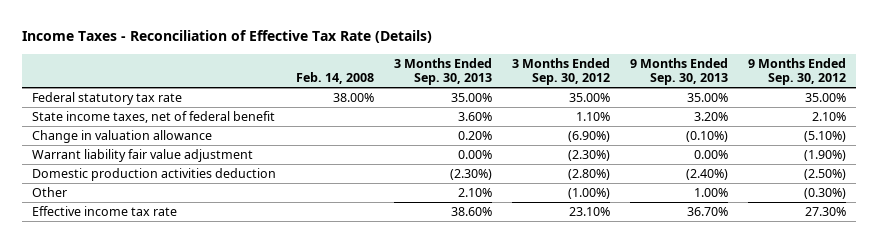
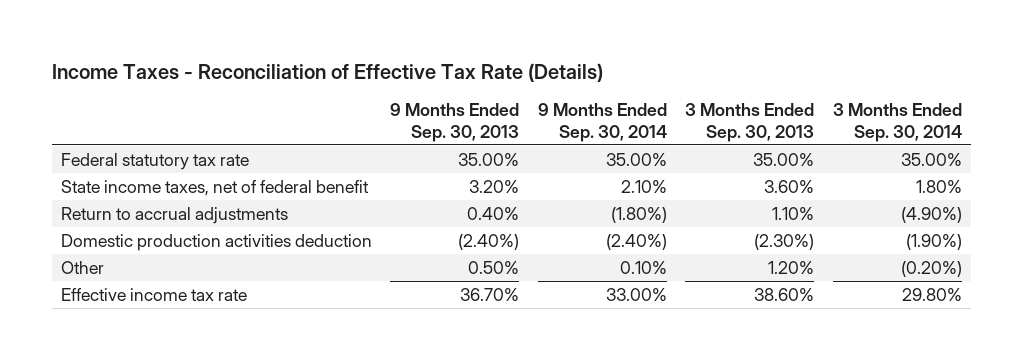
- | Feb. 14, 2008 | 3 Months Ended Sep. 30, 2013 | 3 Months Ended Sep. 30, 2012 | 9 Months Ended Sep. 30, 2013 | 9 Months Ended Sep. 30, 2012
+ | 9 Months Ended Sep. 30, 2013 | 9 Months Ended Sep. 30, 2014 | 3 Months Ended Sep. 30, 2013 | 3 Months Ended Sep. 30, 2014
- Change in valuation allowance | | 0.20% | (6.90%) | (0.10%) | (5.10%)
- Warrant liability fair value adjustment | | 0.00% | (2.30%) | 0.00% | (1.90%)
+ Return to accrual adjustments | 0.40% | (1.80%) | 1.10% | (4.90%)
- Other | | 2.10% | (1.00%) | 1.00% | (0.30%)
+ Other | 0.50% | 0.10% | 1.20% | (0.20%)

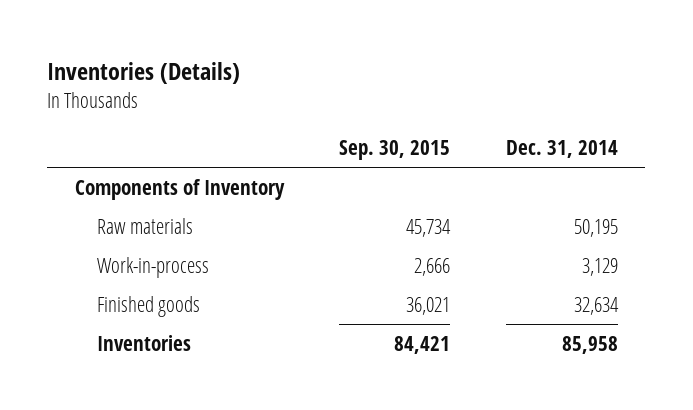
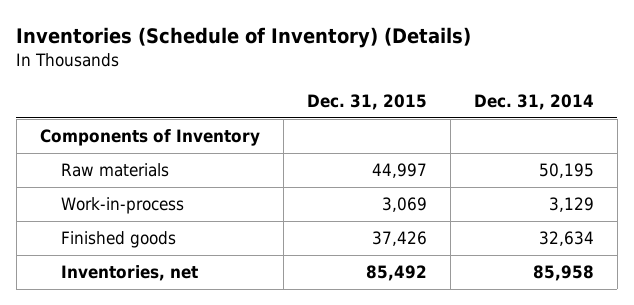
- Inventories (Details)
+ Inventories (Schedule of Inventory) (Details)
- | Sep. 30, 2015 | Dec. 31, 2014
+ | Dec. 31, 2015 | Dec. 31, 2014
- Inventories | 84,421 | 85,958
+ Inventories, net | 85,492 | 85,958

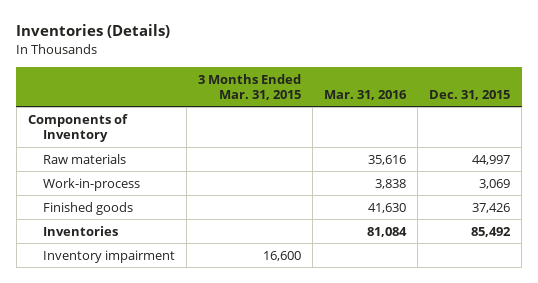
- Inventories (Schedule of Inventory) (Details)
+ Inventories (Details)
- | Dec. 31, 2015 | Dec. 31, 2014
+ | 3 Months Ended Mar. 31, 2015 | Mar. 31, 2016 | Dec. 31, 2015
- Inventories, net | 85,492 | 85,958
+ Inventories | | 81,084 | 85,492
+ Inventory impairment | 16,600 | |

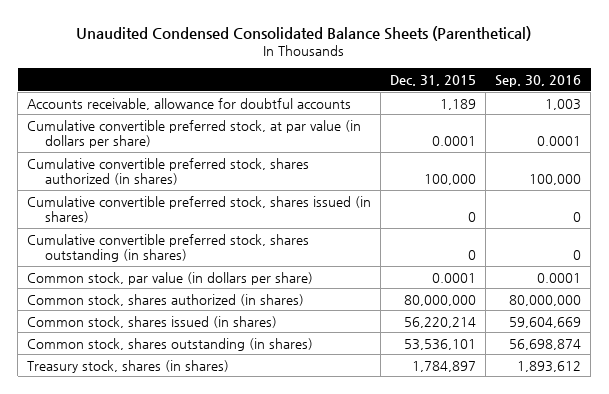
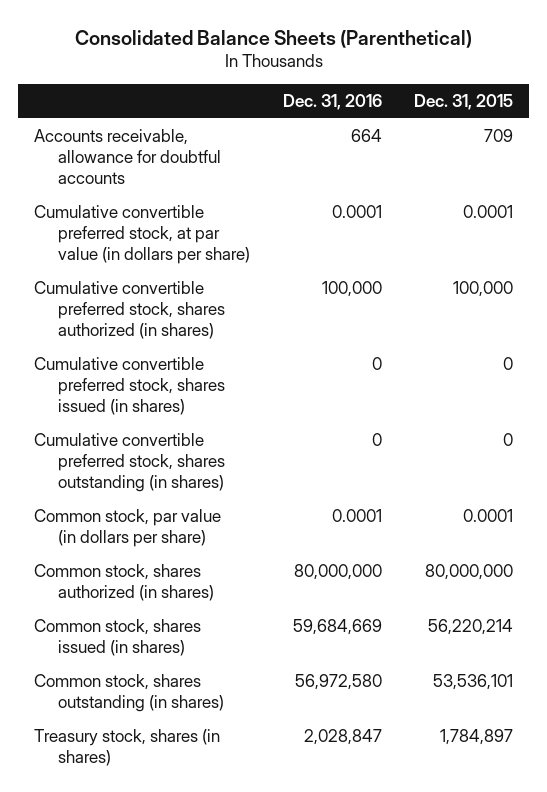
- Unaudited Condensed Consolidated Balance Sheets (Parenthetical)
+ Consolidated Balance Sheets (Parenthetical)
- | Dec. 31, 2015 | Sep. 30, 2016
+ | Dec. 31, 2016 | Dec. 31, 2015
- Accounts receivable, allowance for doubtful accounts | 1,189 | 1,003
+ Accounts receivable, allowance for doubtful accounts | 664 | 709

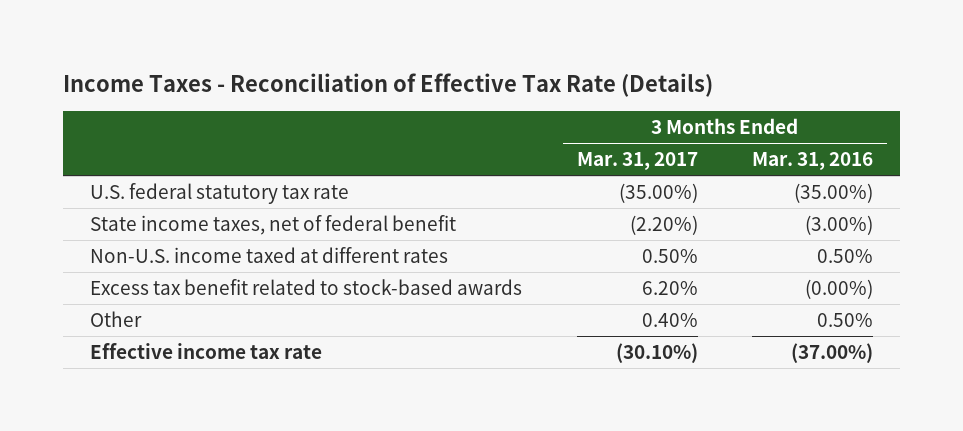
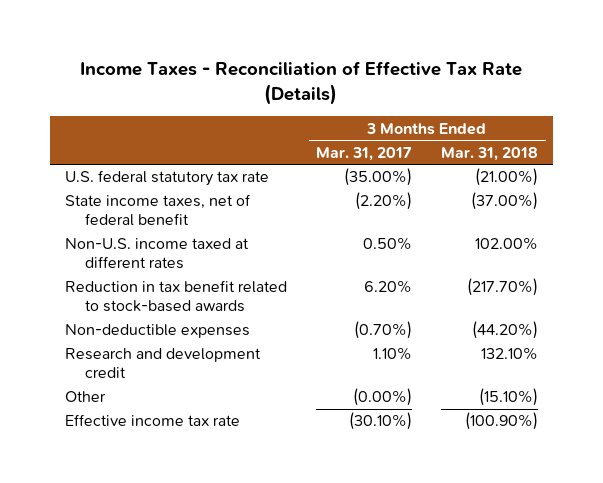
- | 3 Months Ended Mar. 31, 2017 | 3 Months Ended Mar. 31, 2016
+ | 3 Months Ended Mar. 31, 2017 | 3 Months Ended Mar. 31, 2018
- Excess tax benefit related to stock-based awards | 6.20% | (0.00%)
- Other | 0.40% | 0.50%
+ Reduction in tax benefit related to stock-based awards | 6.20% | (217.70%)
+ Non-deductible expenses | (0.70%) | (44.20%)
+ Research and development credit | 1.10% | 132.10%
+ Other | (0.00%) | (15.10%)

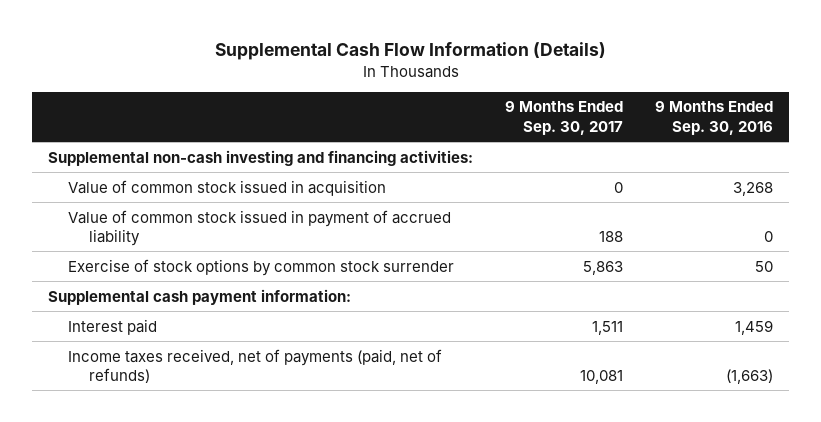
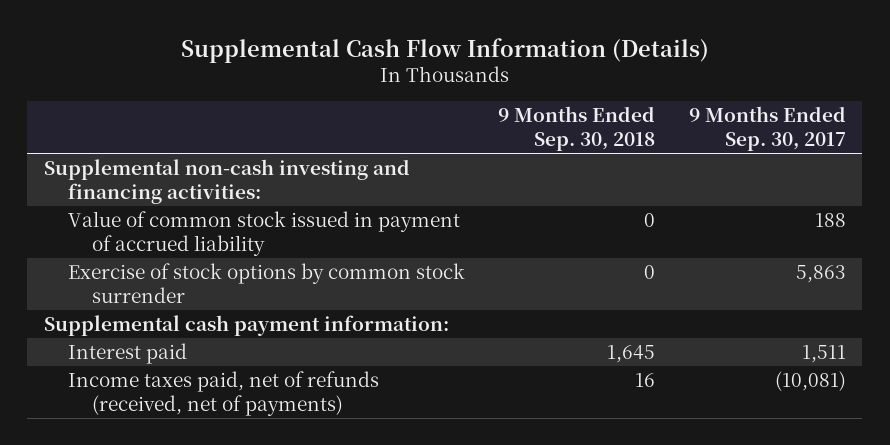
- | 9 Months Ended Sep. 30, 2017 | 9 Months Ended Sep. 30, 2016
+ | 9 Months Ended Sep. 30, 2018 | 9 Months Ended Sep. 30, 2017
- Value of common stock issued in acquisition | 0 | 3,268
- Income taxes received, net of payments (paid, net of refunds) | 10,081 | (1,663)
+ Income taxes paid, net of refunds (received, net of payments) | 16 | (10,081)

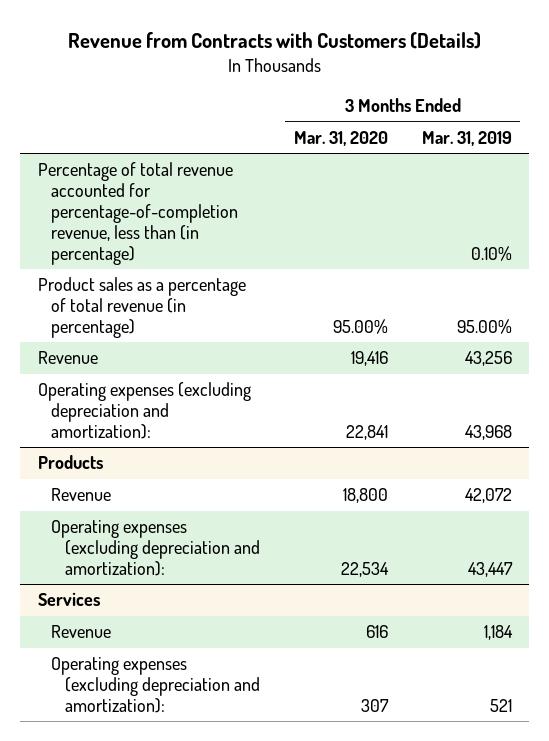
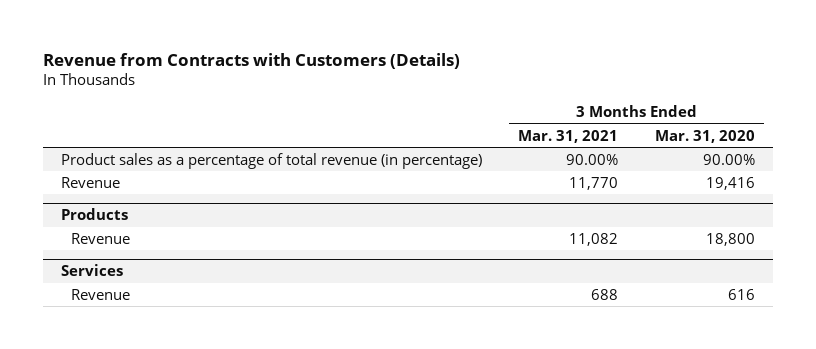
- | 3 Months Ended Mar. 31, 2020 | 3 Months Ended Mar. 31, 2019
+ | 3 Months Ended Mar. 31, 2021 | 3 Months Ended Mar. 31, 2020
- Percentage of total revenue accounted for percentage-of-completion revenue, less than (in percentage) | | 0.10%
- Product sales as a percentage of total revenue (in percentage) | 95.00% | 95.00%
+ Product sales as a percentage of total revenue (in percentage) | 90.00% | 90.00%
- Operating expenses (excluding depreciation and amortization): | 22,841 | 43,968
@ Products
- Operating expenses (excluding depreciation and amortization): | 22,534 | 43,447
@ Services
- Operating expenses (excluding depreciation and amortization): | 307 | 521

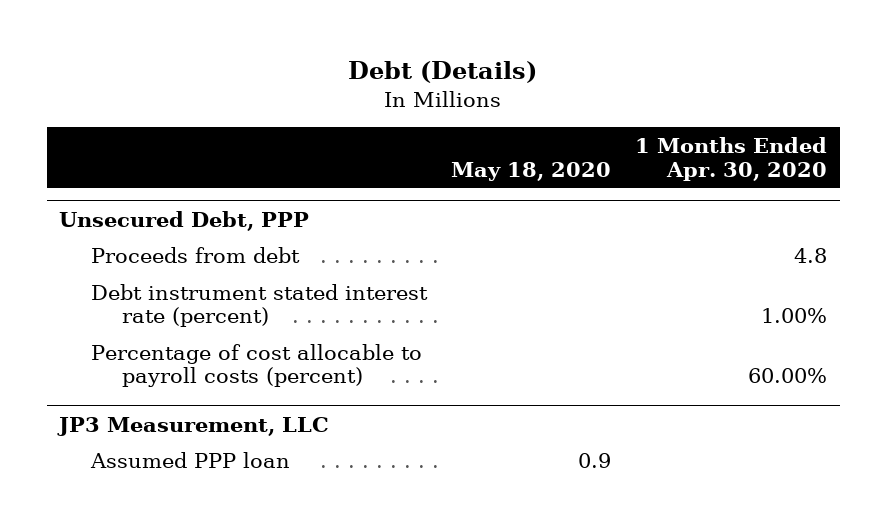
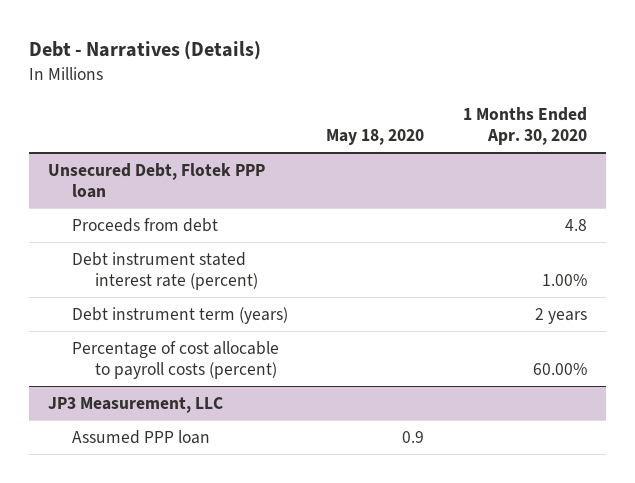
- Debt (Details)
+ Debt - Narratives (Details)
- Unsecured Debt, PPP
+ Unsecured Debt, Flotek PPP loan
+ Debt instrument term (years) | | 2 years

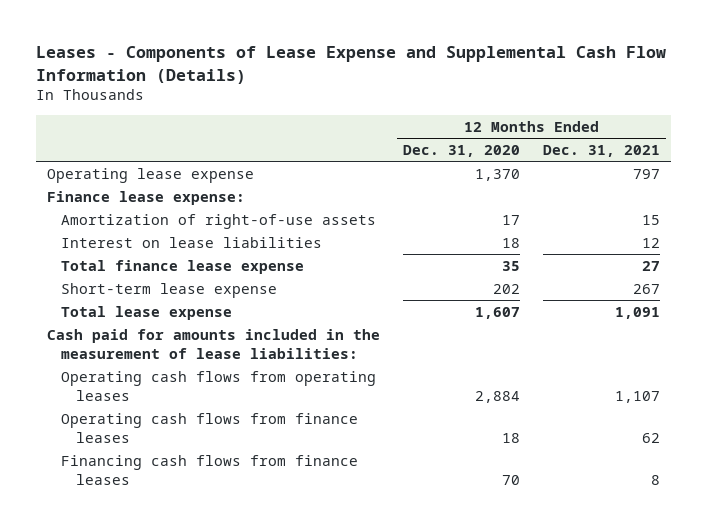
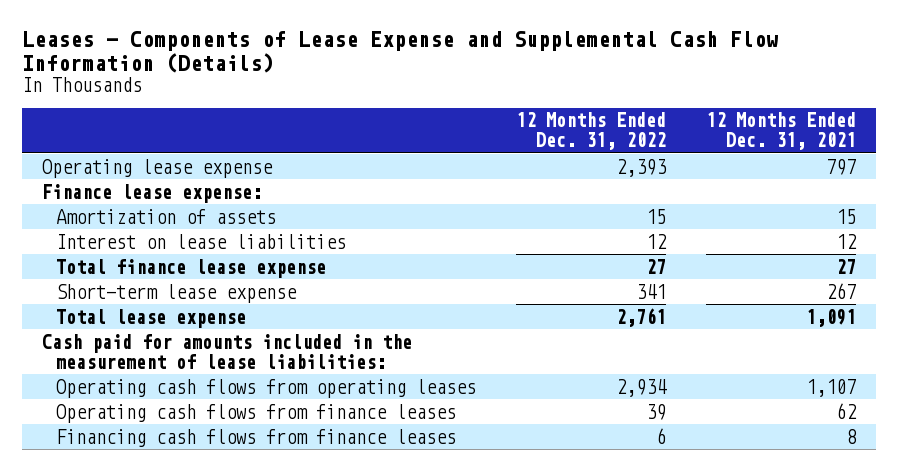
- | 12 Months Ended Dec. 31, 2020 | 12 Months Ended Dec. 31, 2021
+ | 12 Months Ended Dec. 31, 2022 | 12 Months Ended Dec. 31, 2021
- Amortization of right-of-use assets | 17 | 15
+ Amortization of assets | 15 | 15

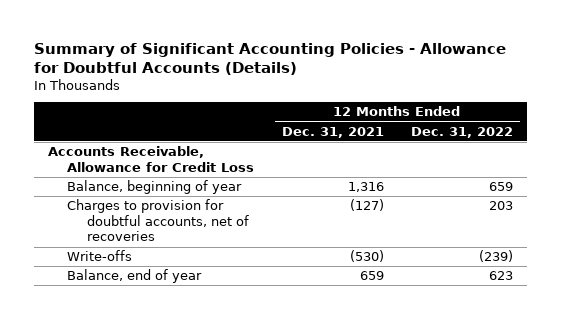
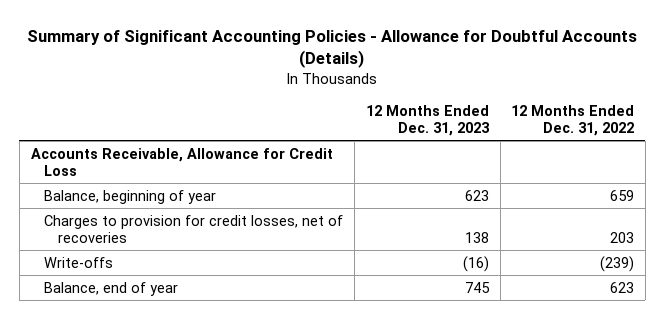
- | 12 Months Ended Dec. 31, 2021 | 12 Months Ended Dec. 31, 2022
+ | 12 Months Ended Dec. 31, 2023 | 12 Months Ended Dec. 31, 2022
- Charges to provision for doubtful accounts, net of recoveries | (127) | 203
+ Charges to provision for credit losses, net of recoveries | 138 | 203

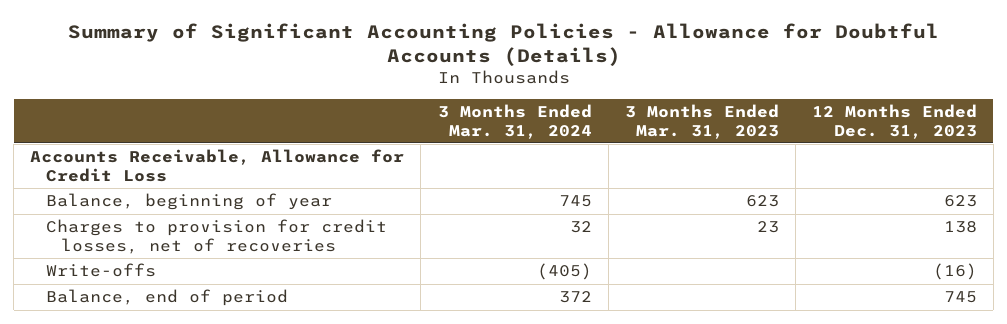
- | 12 Months Ended Dec. 31, 2023 | 12 Months Ended Dec. 31, 2022
+ | 3 Months Ended Mar. 31, 2024 | 3 Months Ended Mar. 31, 2023 | 12 Months Ended Dec. 31, 2023
- Balance, end of year | 745 | 623
+ Balance, end of period | 372 | | 745

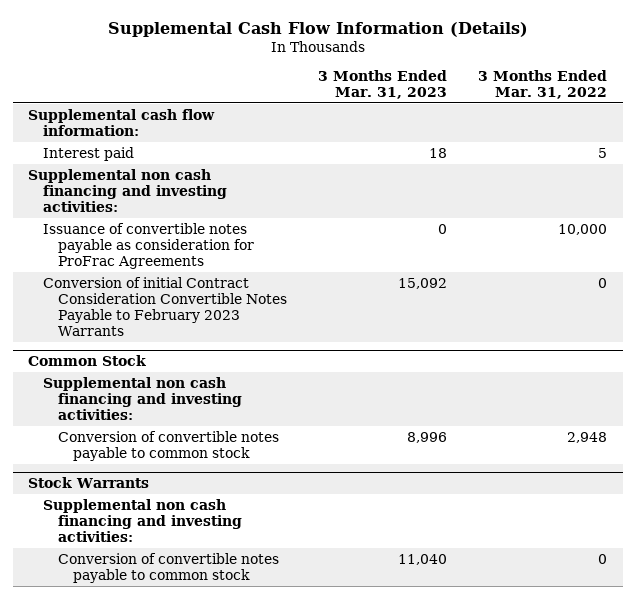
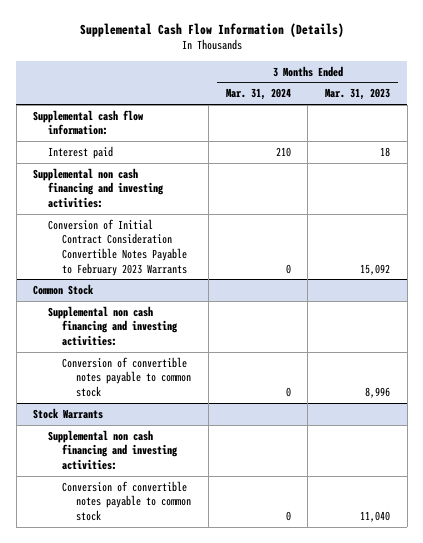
- | 3 Months Ended Mar. 31, 2023 | 3 Months Ended Mar. 31, 2022
+ | 3 Months Ended Mar. 31, 2024 | 3 Months Ended Mar. 31, 2023
- Issuance of convertible notes payable as consideration for ProFrac Agreements | 0 | 10,000
- Conversion of initial Contract Consideration Convertible Notes Payable to February 2023 Warrants | 15,092 | 0
+ Conversion of Initial Contract Consideration Convertible Notes Payable to February 2023 Warrants | 0 | 15,092

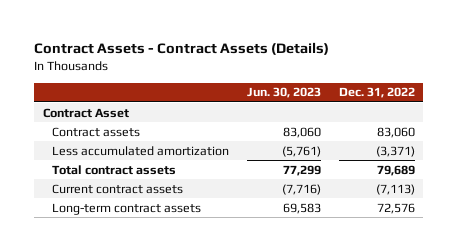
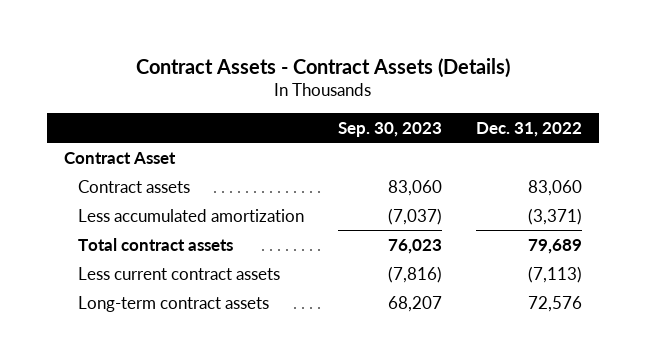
- | Jun. 30, 2023 | Dec. 31, 2022
+ | Sep. 30, 2023 | Dec. 31, 2022
- Current contract assets | (7,716) | (7,113)
+ Less current contract assets | (7,816) | (7,113)

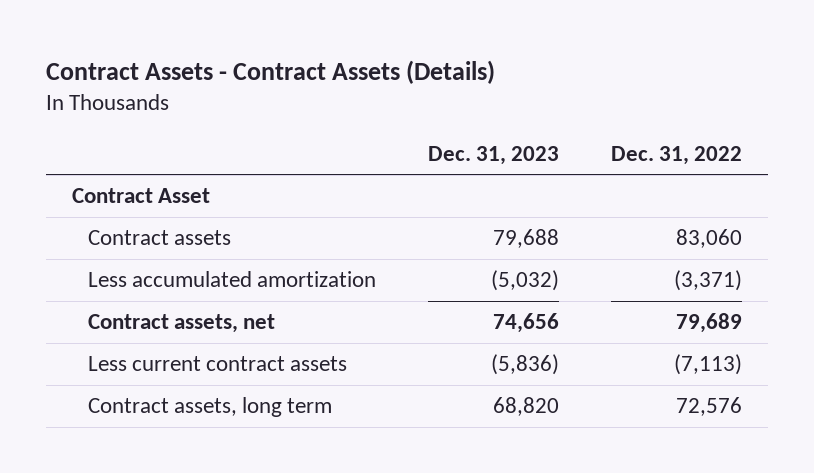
- | Sep. 30, 2023 | Dec. 31, 2022
+ | Dec. 31, 2023 | Dec. 31, 2022
- Total contract assets | 76,023 | 79,689
+ Contract assets, net | 74,656 | 79,689
- Long-term contract assets | 68,207 | 72,576
+ Contract assets, long term | 68,820 | 72,576

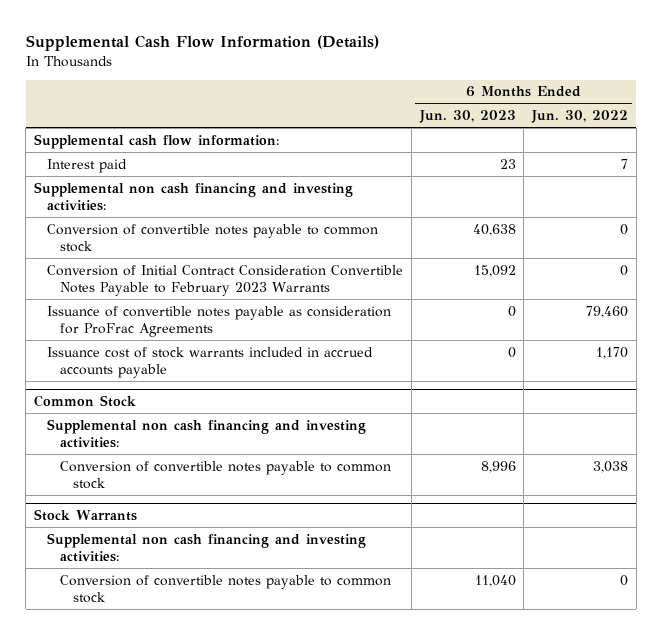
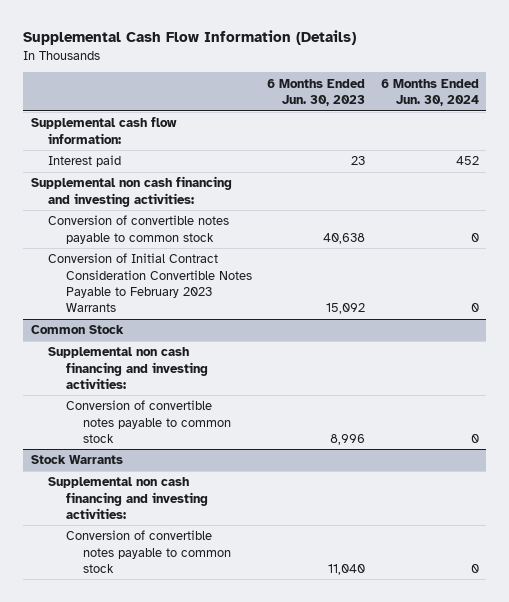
- | 6 Months Ended Jun. 30, 2023 | 6 Months Ended Jun. 30, 2022
+ | 6 Months Ended Jun. 30, 2023 | 6 Months Ended Jun. 30, 2024
- Issuance of convertible notes payable as consideration for ProFrac Agreements | 0 | 79,460
- Issuance cost of stock warrants included in accrued accounts payable | 0 | 1,170

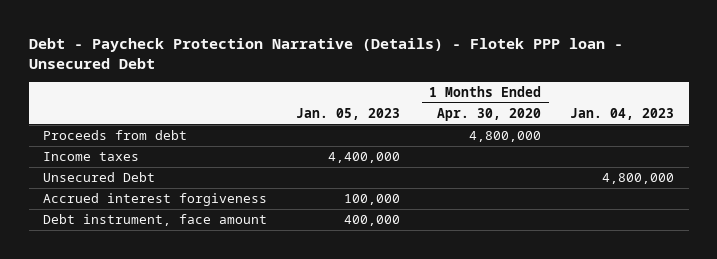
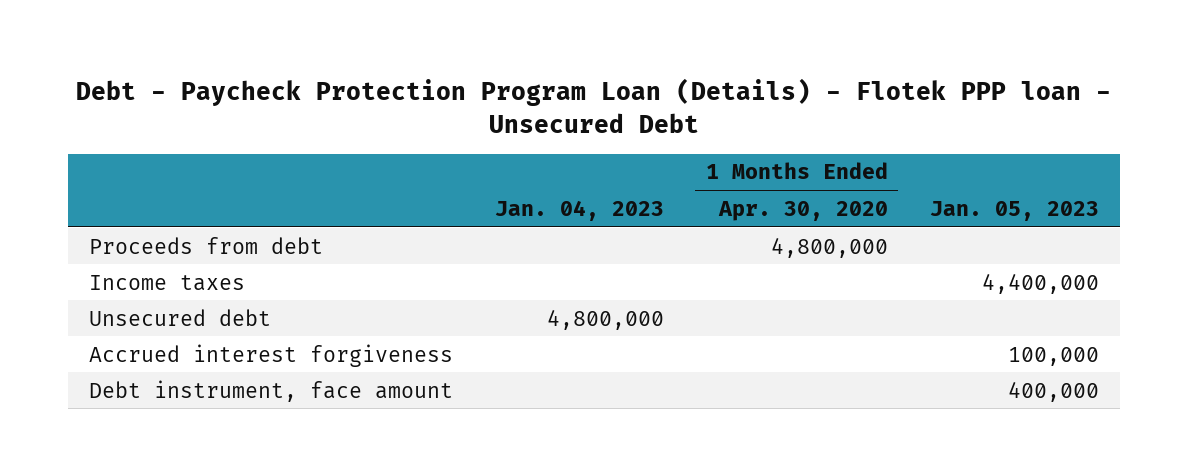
- Debt - Paycheck Protection Narrative (Details) - Flotek PPP loan - Unsecured Debt
+ Debt - Paycheck Protection Program Loan (Details) - Flotek PPP loan - Unsecured Debt
- | Jan. 05, 2023 | 1 Months Ended Apr. 30, 2020 | Jan. 04, 2023
+ | Jan. 04, 2023 | 1 Months Ended Apr. 30, 2020 | Jan. 05, 2023
- Unsecured Debt | | | 4,800,000
+ Unsecured debt | 4,800,000 | |

